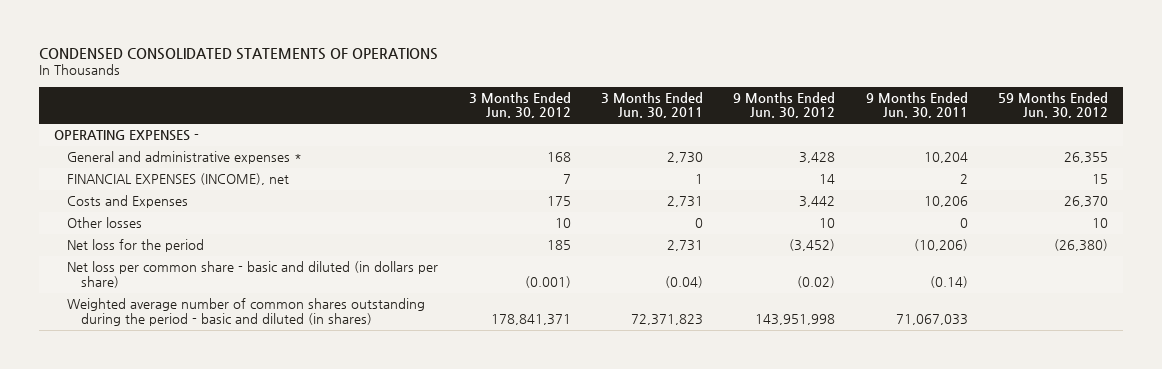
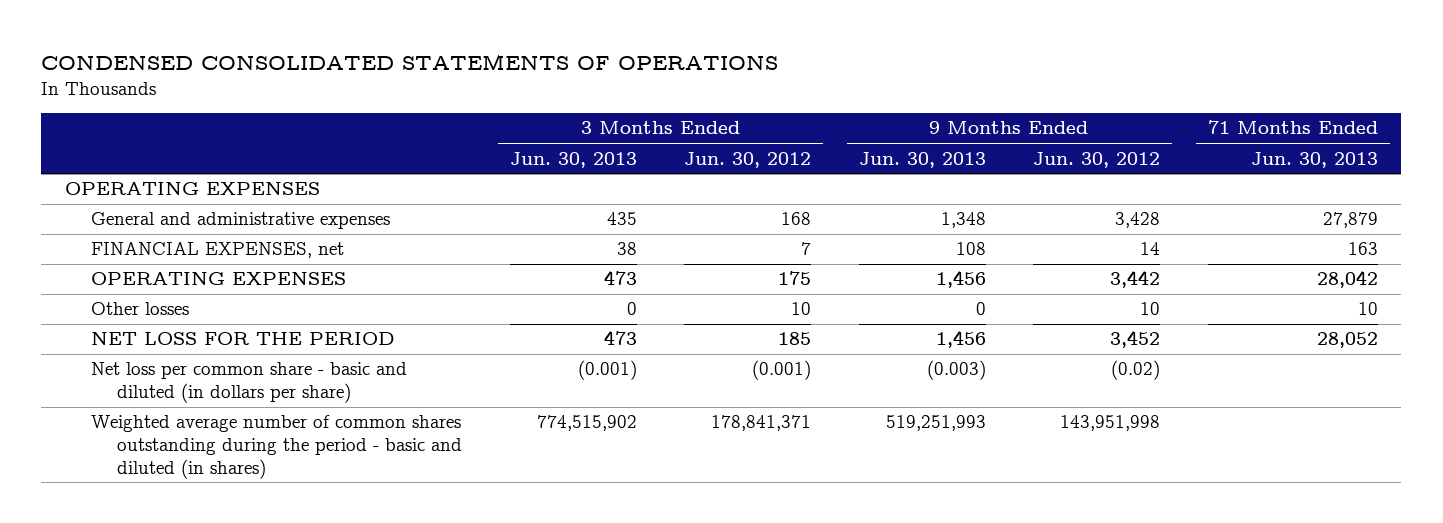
- | 3 Months Ended Jun. 30, 2012 | 3 Months Ended Jun. 30, 2011 | 9 Months Ended Jun. 30, 2012 | 9 Months Ended Jun. 30, 2011 | 59 Months Ended Jun. 30, 2012
+ | 3 Months Ended Jun. 30, 2013 | 3 Months Ended Jun. 30, 2012 | 9 Months Ended Jun. 30, 2013 | 9 Months Ended Jun. 30, 2012 | 71 Months Ended Jun. 30, 2013
- OPERATING EXPENSES -
- General and administrative expenses * | 168 | 2,730 | 3,428 | 10,204 | 26,355
- FINANCIAL EXPENSES (INCOME), net | 7 | 1 | 14 | 2 | 15
- Costs and Expenses | 175 | 2,731 | 3,442 | 10,206 | 26,370
+ OPERATING EXPENSES
+ General and administrative expenses | 435 | 168 | 1,348 | 3,428 | 27,879
+ FINANCIAL EXPENSES, net | 38 | 7 | 108 | 14 | 163
+ OPERATING EXPENSES | 473 | 175 | 1,456 | 3,442 | 28,042
- Net loss for the period | 185 | 2,731 | (3,452) | (10,206) | (26,380)
+ NET LOSS FOR THE PERIOD | 473 | 185 | 1,456 | 3,452 | 28,052

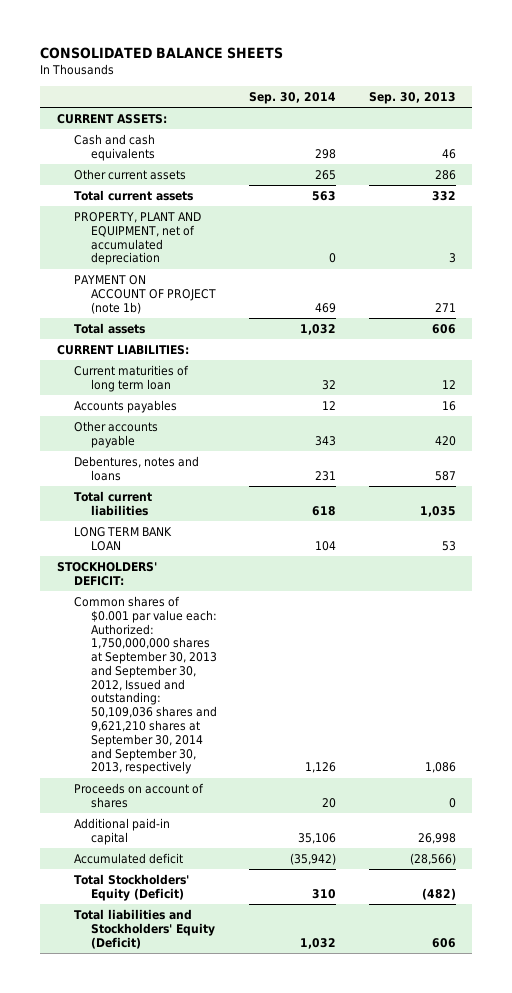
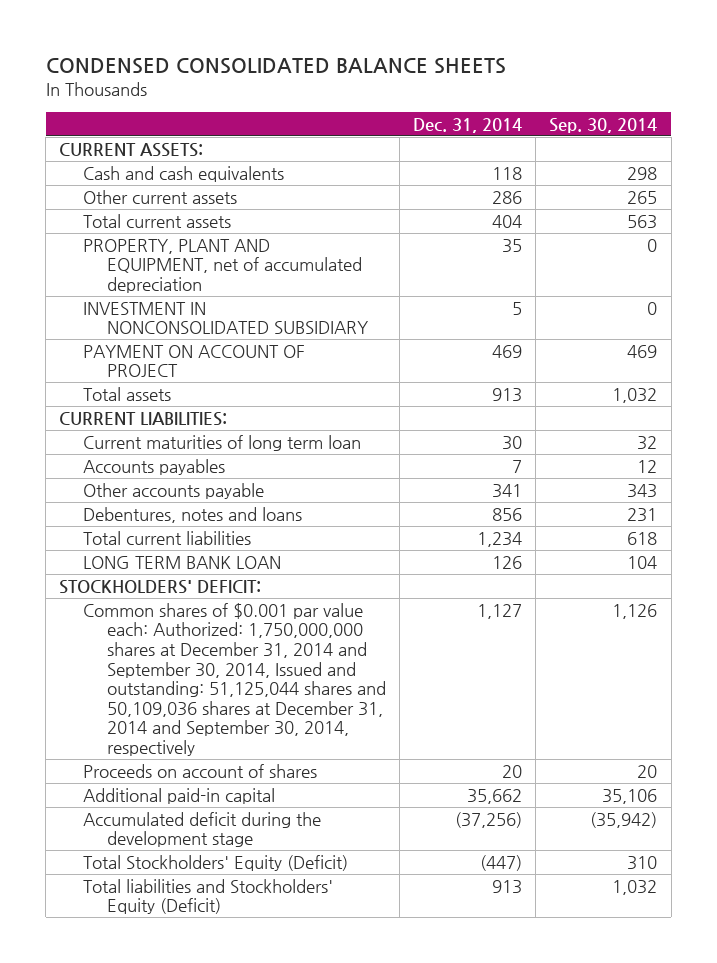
- CONSOLIDATED BALANCE SHEETS
+ CONDENSED CONSOLIDATED BALANCE SHEETS
- | Sep. 30, 2014 | Sep. 30, 2013
+ | Dec. 31, 2014 | Sep. 30, 2014
- PAYMENT ON ACCOUNT OF PROJECT (note 1b) | 469 | 271
+ INVESTMENT IN NONCONSOLIDATED SUBSIDIARY | 5 | 0
+ PAYMENT ON ACCOUNT OF PROJECT | 469 | 469
- Common shares of $0.001 par value each: Authorized: 1,750,000,000 shares at September 30, 2013 and September 30, 2012, Issued and outstanding: 50,109,036 shares and 9,621,210 shares at September 30, 2014 and September 30, 2013, respectively | 1,126 | 1,086
+ Common shares of $0.001 par value each: Authorized: 1,750,000,000 shares at December 31, 2014 and September 30, 2014, Issued and outstanding: 51,125,044 shares and 50,109,036 shares at December 31, 2014 and September 30, 2014, respectively | 1,127 | 1,126
- Accumulated deficit | (35,942) | (28,566)
+ Accumulated deficit during the development stage | (37,256) | (35,942)

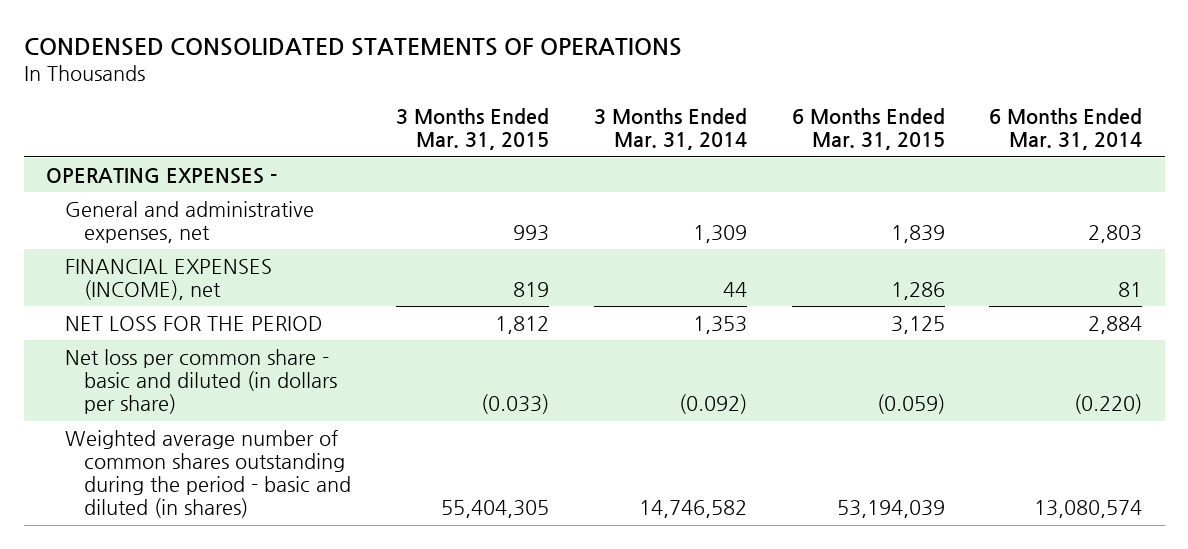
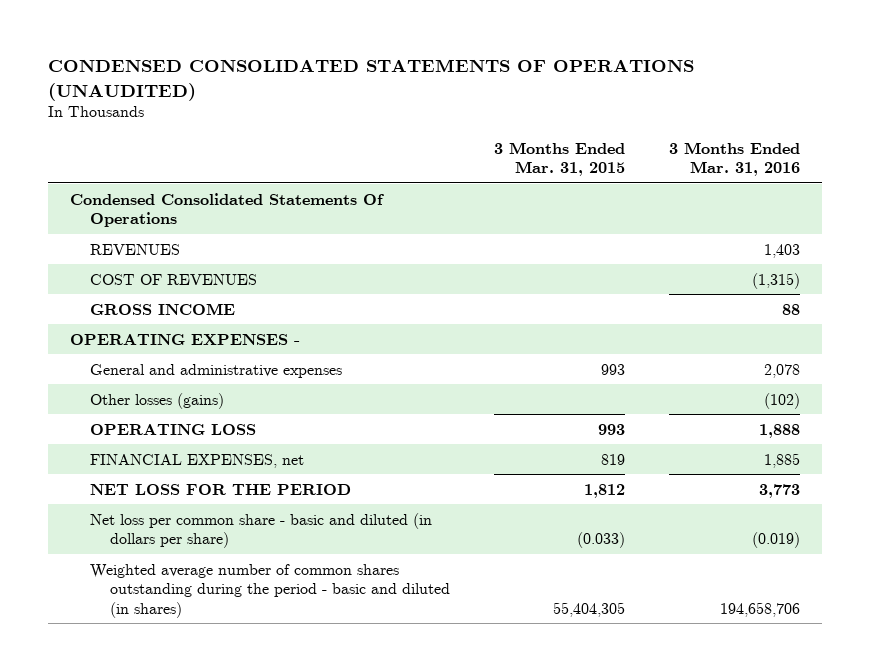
- CONDENSED CONSOLIDATED STATEMENTS OF OPERATIONS
+ CONDENSED CONSOLIDATED STATEMENTS OF OPERATIONS (UNAUDITED)
- | 3 Months Ended Mar. 31, 2015 | 3 Months Ended Mar. 31, 2014 | 6 Months Ended Mar. 31, 2015 | 6 Months Ended Mar. 31, 2014
+ | 3 Months Ended Mar. 31, 2015 | 3 Months Ended Mar. 31, 2016
+ Condensed Consolidated Statements Of Operations
+ REVENUES | | 1,403
+ COST OF REVENUES | | (1,315)
+ GROSS INCOME | | 88
- General and administrative expenses, net | 993 | 1,309 | 1,839 | 2,803
- FINANCIAL EXPENSES (INCOME), net | 819 | 44 | 1,286 | 81
+ General and administrative expenses | 993 | 2,078
+ Other losses (gains) | | (102)
+ OPERATING LOSS | 993 | 1,888
+ FINANCIAL EXPENSES, net | 819 | 1,885

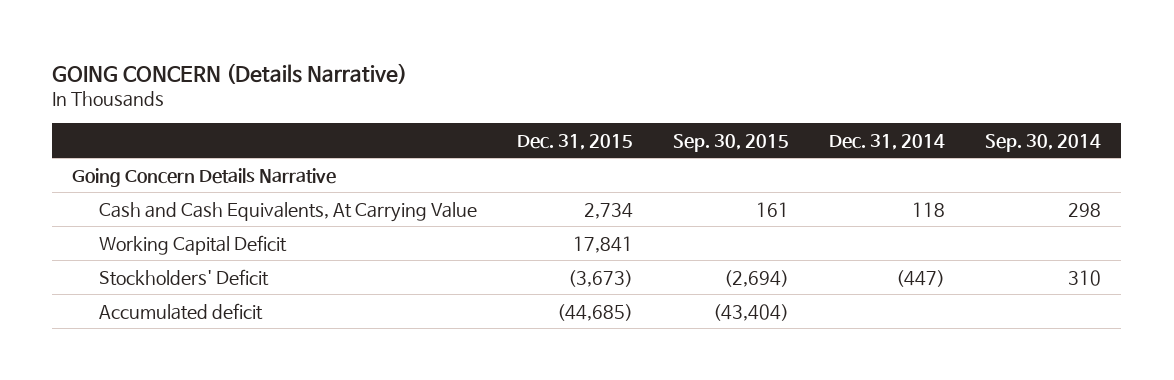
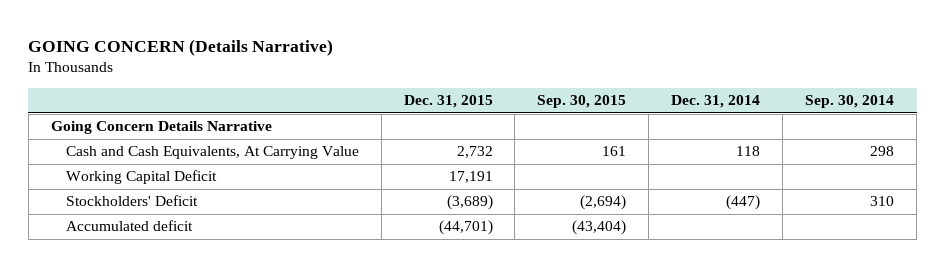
- Cash and Cash Equivalents, At Carrying Value | 2,734 | 161 | 118 | 298
- Working Capital Deficit | 17,841 | | |
- Stockholders' Deficit | (3,673) | (2,694) | (447) | 310
- Accumulated deficit | (44,685) | (43,404) | |
+ Cash and Cash Equivalents, At Carrying Value | 2,732 | 161 | 118 | 298
+ Working Capital Deficit | 17,191 | | |
+ Stockholders' Deficit | (3,689) | (2,694) | (447) | 310
+ Accumulated deficit | (44,701) | (43,404) | |

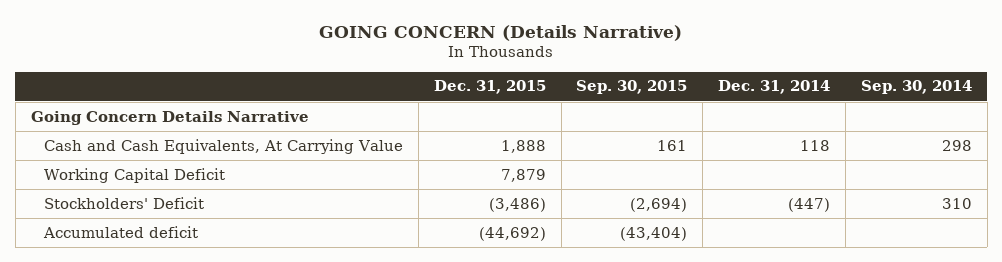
- Cash and Cash Equivalents, At Carrying Value | 2,732 | 161 | 118 | 298
- Working Capital Deficit | 17,191 | | |
- Stockholders' Deficit | (3,689) | (2,694) | (447) | 310
- Accumulated deficit | (44,701) | (43,404) | |
+ Cash and Cash Equivalents, At Carrying Value | 1,888 | 161 | 118 | 298
+ Working Capital Deficit | 7,879 | | |
+ Stockholders' Deficit | (3,486) | (2,694) | (447) | 310
+ Accumulated deficit | (44,692) | (43,404) | |

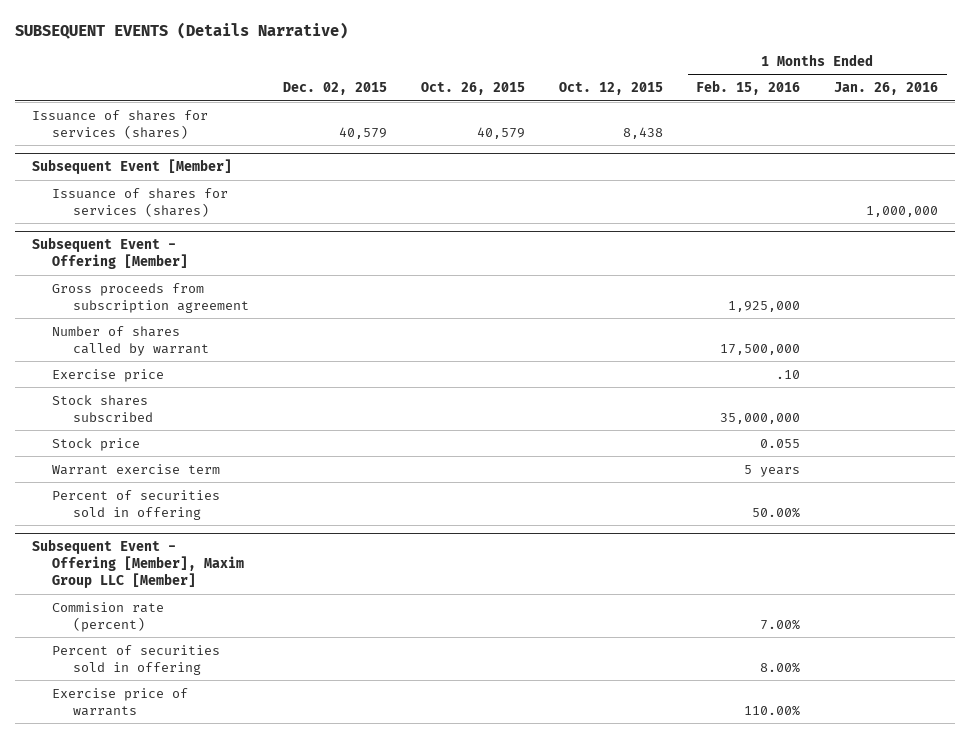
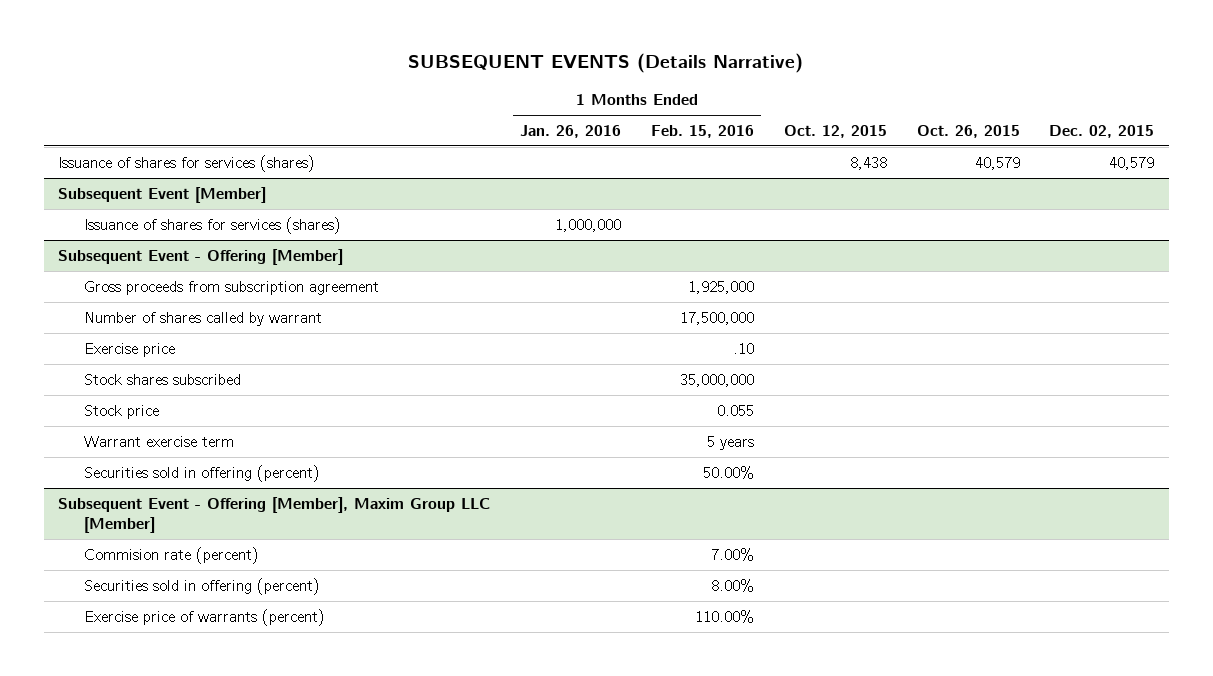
- | Dec. 02, 2015 | Oct. 26, 2015 | Oct. 12, 2015 | 1 Months Ended Feb. 15, 2016 | 1 Months Ended Jan. 26, 2016
+ | 1 Months Ended Jan. 26, 2016 | 1 Months Ended Feb. 15, 2016 | Oct. 12, 2015 | Oct. 26, 2015 | Dec. 02, 2015
@ Subsequent Event - Offering [Member]
- Percent of securities sold in offering | | | | 50.00% |
+ Securities sold in offering (percent) | | 50.00% | | |
@ Subsequent Event - Offering [Member], Maxim Group LLC [Member]
- Percent of securities sold in offering | | | | 8.00% |
- Exercise price of warrants | | | | 110.00% |
+ Securities sold in offering (percent) | | 8.00% | | |
+ Exercise price of warrants (percent) | | 110.00% | | |

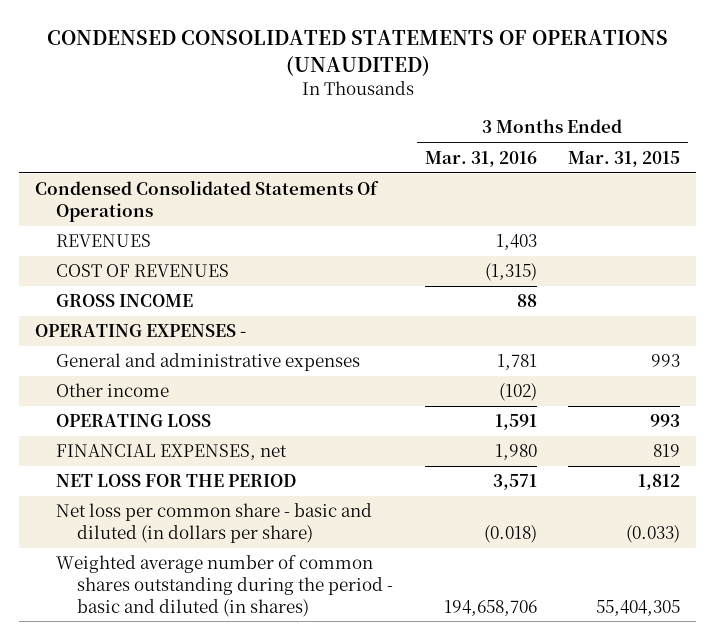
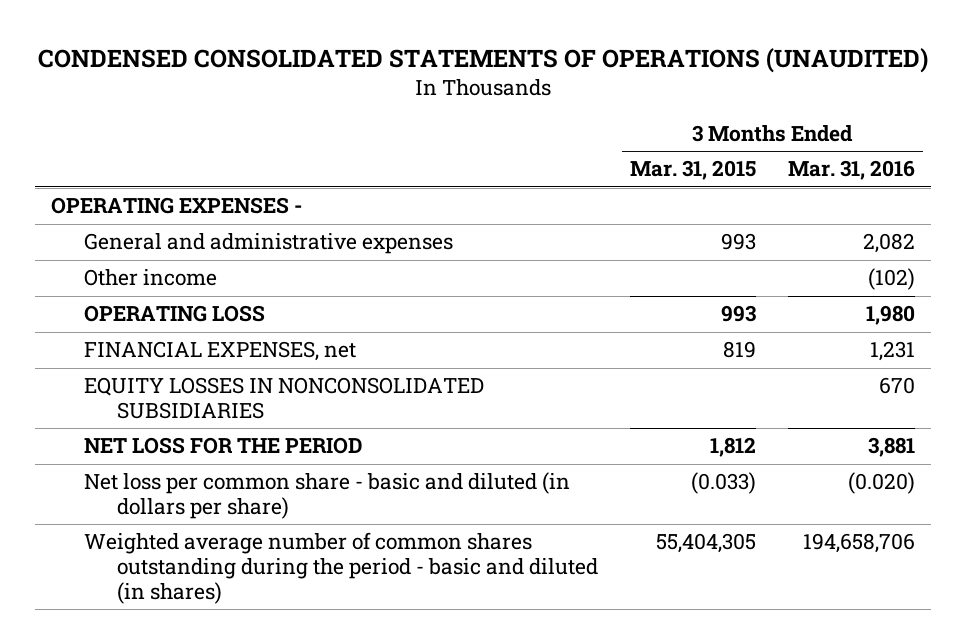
- | 3 Months Ended Mar. 31, 2016 | 3 Months Ended Mar. 31, 2015
+ | 3 Months Ended Mar. 31, 2015 | 3 Months Ended Mar. 31, 2016
- Condensed Consolidated Statements Of Operations
- REVENUES | 1,403 |
- COST OF REVENUES | (1,315) |
- GROSS INCOME | 88 |
- General and administrative expenses | 1,781 | 993
+ General and administrative expenses | 993 | 2,082
- OPERATING LOSS | 1,591 | 993
- FINANCIAL EXPENSES, net | 1,980 | 819
- NET LOSS FOR THE PERIOD | 3,571 | 1,812
- Net loss per common share - basic and diluted (in dollars per share) | (0.018) | (0.033)
+ OPERATING LOSS | 993 | 1,980
+ FINANCIAL EXPENSES, net | 819 | 1,231
+ EQUITY LOSSES IN NONCONSOLIDATED SUBSIDIARIES | | 670
+ NET LOSS FOR THE PERIOD | 1,812 | 3,881
+ Net loss per common share - basic and diluted (in dollars per share) | (0.033) | (0.020)

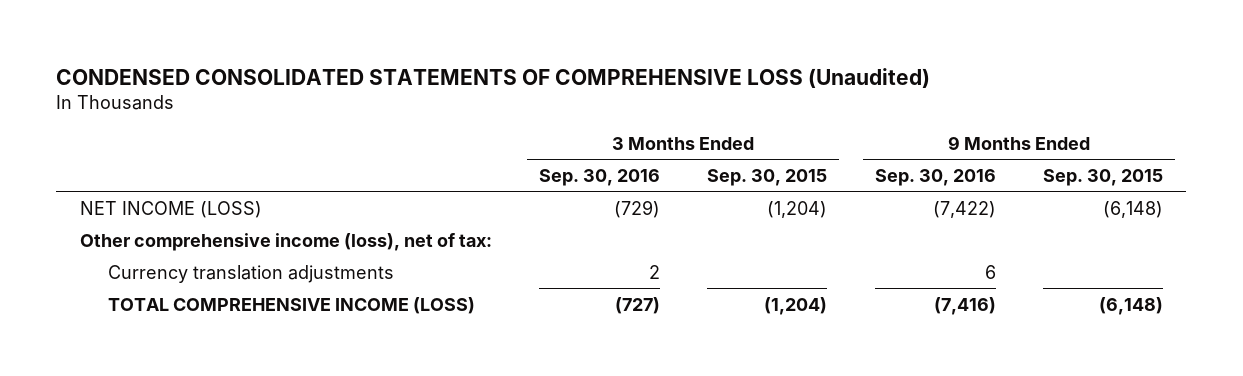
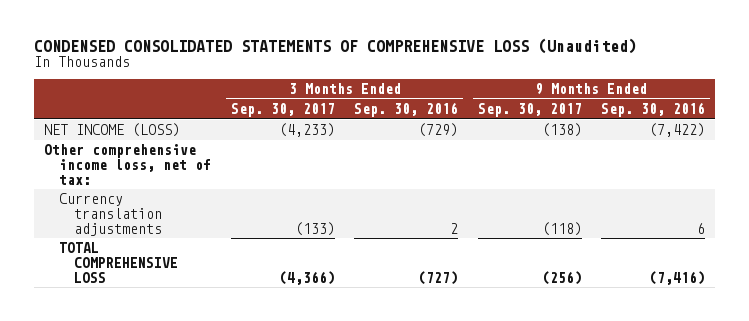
- | 3 Months Ended Sep. 30, 2016 | 3 Months Ended Sep. 30, 2015 | 9 Months Ended Sep. 30, 2016 | 9 Months Ended Sep. 30, 2015
+ | 3 Months Ended Sep. 30, 2017 | 3 Months Ended Sep. 30, 2016 | 9 Months Ended Sep. 30, 2017 | 9 Months Ended Sep. 30, 2016
- Other comprehensive income (loss), net of tax:
+ Other comprehensive income loss, net of tax:
- TOTAL COMPREHENSIVE INCOME (LOSS) | (727) | (1,204) | (7,416) | (6,148)
+ TOTAL COMPREHENSIVE LOSS | (4,366) | (727) | (256) | (7,416)

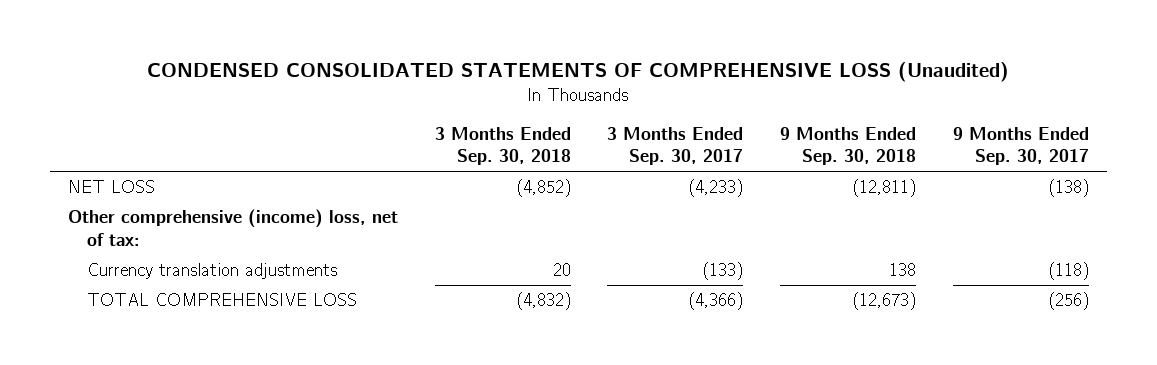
- | 3 Months Ended Sep. 30, 2017 | 3 Months Ended Sep. 30, 2016 | 9 Months Ended Sep. 30, 2017 | 9 Months Ended Sep. 30, 2016
+ | 3 Months Ended Sep. 30, 2018 | 3 Months Ended Sep. 30, 2017 | 9 Months Ended Sep. 30, 2018 | 9 Months Ended Sep. 30, 2017
- NET INCOME (LOSS) | (4,233) | (729) | (138) | (7,422)
- Other comprehensive income loss, net of tax:
+ NET LOSS | (4,852) | (4,233) | (12,811) | (138)
+ Other comprehensive (income) loss, net of tax:

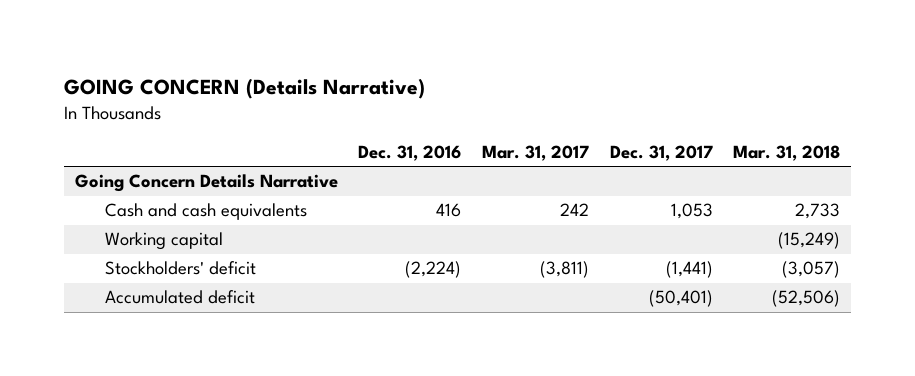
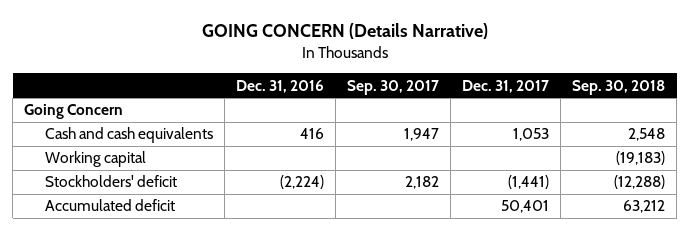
- | Dec. 31, 2016 | Mar. 31, 2017 | Dec. 31, 2017 | Mar. 31, 2018
+ | Dec. 31, 2016 | Sep. 30, 2017 | Dec. 31, 2017 | Sep. 30, 2018
- Going Concern Details Narrative
+ Going Concern
- Accumulated deficit | | | (50,401) | (52,506)
+ Accumulated deficit | | | 50,401 | 63,212

